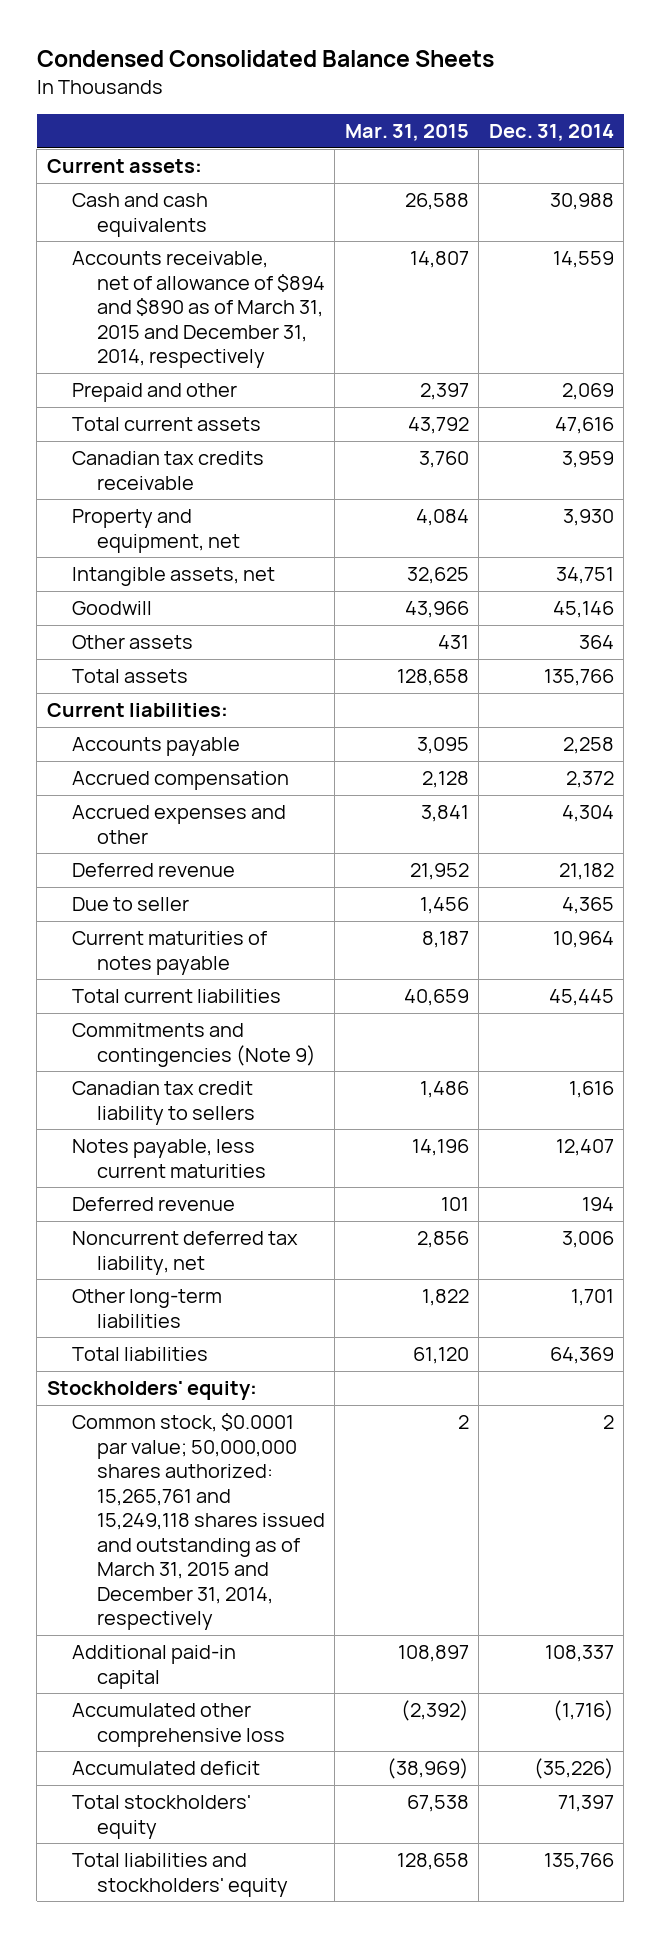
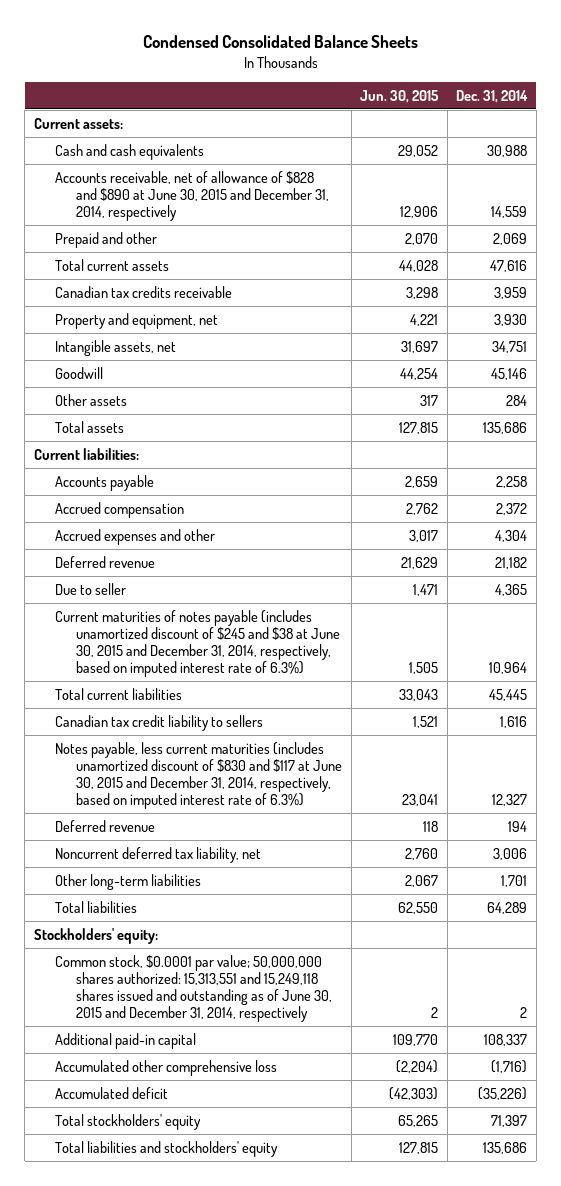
- | Mar. 31, 2015 | Dec. 31, 2014
+ | Jun. 30, 2015 | Dec. 31, 2014
- Accounts receivable, net of allowance of $894 and $890 as of March 31, 2015 and December 31, 2014, respectively | 14,807 | 14,559
+ Accounts receivable, net of allowance of $828 and $890 at June 30, 2015 and December 31, 2014, respectively | 12,906 | 14,559
- Other assets | 431 | 364
- Total assets | 128,658 | 135,766
+ Other assets | 317 | 284
+ Total assets | 127,815 | 135,686
- Current maturities of notes payable | 8,187 | 10,964
+ Current maturities of notes payable (includes unamortized discount of $245 and $38 at June 30, 2015 and December 31, 2014, respectively, based on imputed interest rate of 6.3%) | 1,505 | 10,964
- Commitments and contingencies (Note 9)
- Notes payable, less current maturities | 14,196 | 12,407
+ Notes payable, less current maturities (includes unamortized discount of $830 and $117 at June 30, 2015 and December 31, 2014, respectively, based on imputed interest rate of 6.3%) | 23,041 | 12,327
- Total liabilities | 61,120 | 64,369
+ Total liabilities | 62,550 | 64,289
- Common stock, $0.0001 par value; 50,000,000 shares authorized: 15,265,761 and 15,249,118 shares issued and outstanding as of March 31, 2015 and December 31, 2014, respectively | 2 | 2
+ Common stock, $0.0001 par value; 50,000,000 shares authorized: 15,313,551 and 15,249,118 shares issued and outstanding as of June 30, 2015 and December 31, 2014, respectively | 2 | 2
- Total liabilities and stockholders' equity | 128,658 | 135,766
+ Total liabilities and stockholders' equity | 127,815 | 135,686

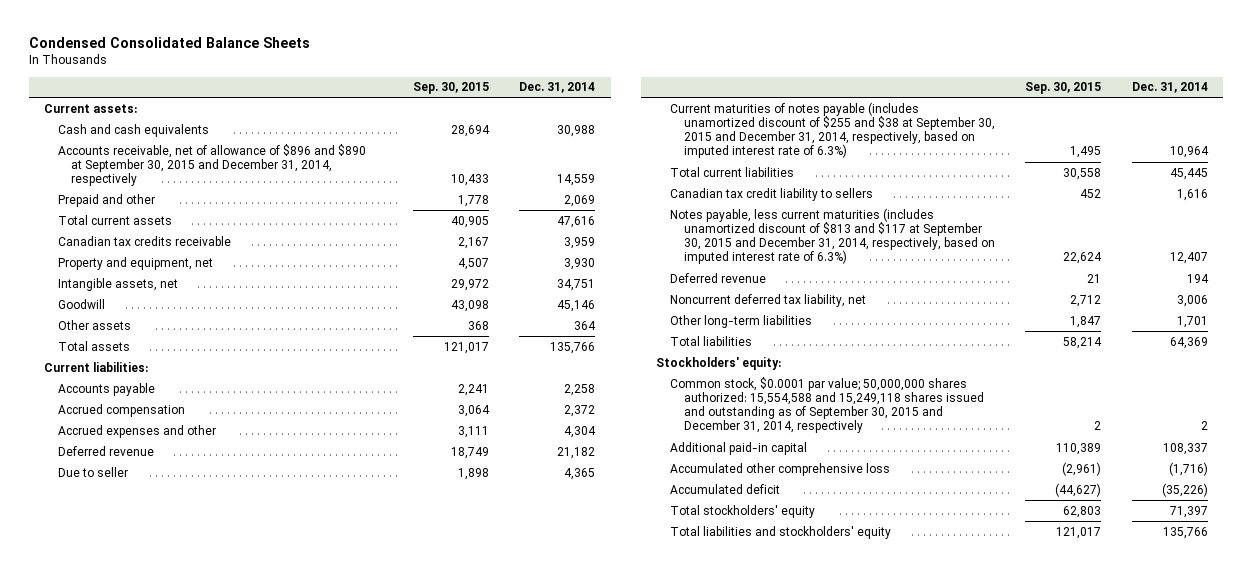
- | Jun. 30, 2015 | Dec. 31, 2014
+ | Sep. 30, 2015 | Dec. 31, 2014
- Accounts receivable, net of allowance of $828 and $890 at June 30, 2015 and December 31, 2014, respectively | 12,906 | 14,559
+ Accounts receivable, net of allowance of $896 and $890 at September 30, 2015 and December 31, 2014, respectively | 10,433 | 14,559
- Other assets | 317 | 284
- Total assets | 127,815 | 135,686
+ Other assets | 368 | 364
+ Total assets | 121,017 | 135,766
- Current maturities of notes payable (includes unamortized discount of $245 and $38 at June 30, 2015 and December 31, 2014, respectively, based on imputed interest rate of 6.3%) | 1,505 | 10,964
+ Current maturities of notes payable (includes unamortized discount of $255 and $38 at September 30, 2015 and December 31, 2014, respectively, based on imputed interest rate of 6.3%) | 1,495 | 10,964
- Notes payable, less current maturities (includes unamortized discount of $830 and $117 at June 30, 2015 and December 31, 2014, respectively, based on imputed interest rate of 6.3%) | 23,041 | 12,327
+ Notes payable, less current maturities (includes unamortized discount of $813 and $117 at September 30, 2015 and December 31, 2014, respectively, based on imputed interest rate of 6.3%) | 22,624 | 12,407
- Total liabilities | 62,550 | 64,289
+ Total liabilities | 58,214 | 64,369
- Common stock, $0.0001 par value; 50,000,000 shares authorized: 15,313,551 and 15,249,118 shares issued and outstanding as of June 30, 2015 and December 31, 2014, respectively | 2 | 2
+ Common stock, $0.0001 par value; 50,000,000 shares authorized: 15,554,588 and 15,249,118 shares issued and outstanding as of September 30, 2015 and December 31, 2014, respectively | 2 | 2
- Total liabilities and stockholders' equity | 127,815 | 135,686
+ Total liabilities and stockholders' equity | 121,017 | 135,766

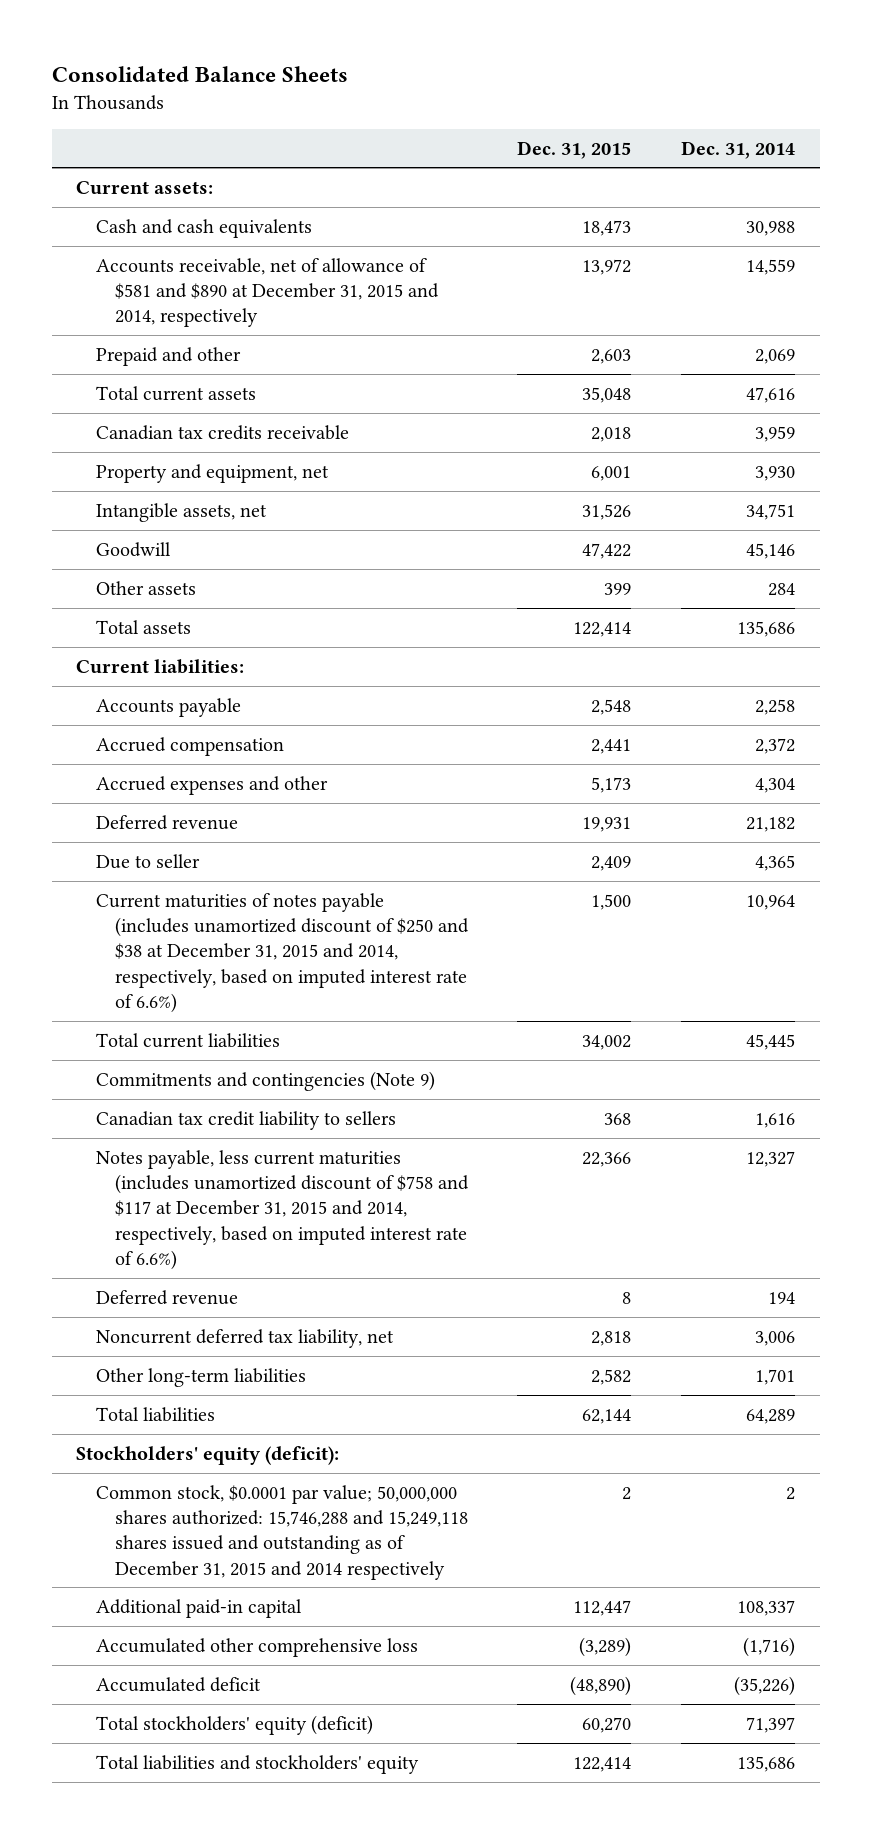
- Condensed Consolidated Balance Sheets
+ Consolidated Balance Sheets
- | Sep. 30, 2015 | Dec. 31, 2014
+ | Dec. 31, 2015 | Dec. 31, 2014
- Accounts receivable, net of allowance of $896 and $890 at September 30, 2015 and December 31, 2014, respectively | 10,433 | 14,559
+ Accounts receivable, net of allowance of $581 and $890 at December 31, 2015 and 2014, respectively | 13,972 | 14,559
- Other assets | 368 | 364
- Total assets | 121,017 | 135,766
+ Other assets | 399 | 284
+ Total assets | 122,414 | 135,686
- Current maturities of notes payable (includes unamortized discount of $255 and $38 at September 30, 2015 and December 31, 2014, respectively, based on imputed interest rate of 6.3%) | 1,495 | 10,964
+ Current maturities of notes payable (includes unamortized discount of $250 and $38 at December 31, 2015 and 2014, respectively, based on imputed interest rate of 6.6%) | 1,500 | 10,964
+ Commitments and contingencies (Note 9)
- Notes payable, less current maturities (includes unamortized discount of $813 and $117 at September 30, 2015 and December 31, 2014, respectively, based on imputed interest rate of 6.3%) | 22,624 | 12,407
+ Notes payable, less current maturities (includes unamortized discount of $758 and $117 at December 31, 2015 and 2014, respectively, based on imputed interest rate of 6.6%) | 22,366 | 12,327
- Total liabilities | 58,214 | 64,369
- Stockholders' equity:
- Common stock, $0.0001 par value; 50,000,000 shares authorized: 15,554,588 and 15,249,118 shares issued and outstanding as of September 30, 2015 and December 31, 2014, respectively | 2 | 2
+ Total liabilities | 62,144 | 64,289
+ Stockholders' equity (deficit):
+ Common stock, $0.0001 par value; 50,000,000 shares authorized: 15,746,288 and 15,249,118 shares issued and outstanding as of December 31, 2015 and 2014 respectively | 2 | 2
- Total stockholders' equity | 62,803 | 71,397
- Total liabilities and stockholders' equity | 121,017 | 135,766
+ Total stockholders' equity (deficit) | 60,270 | 71,397
+ Total liabilities and stockholders' equity | 122,414 | 135,686

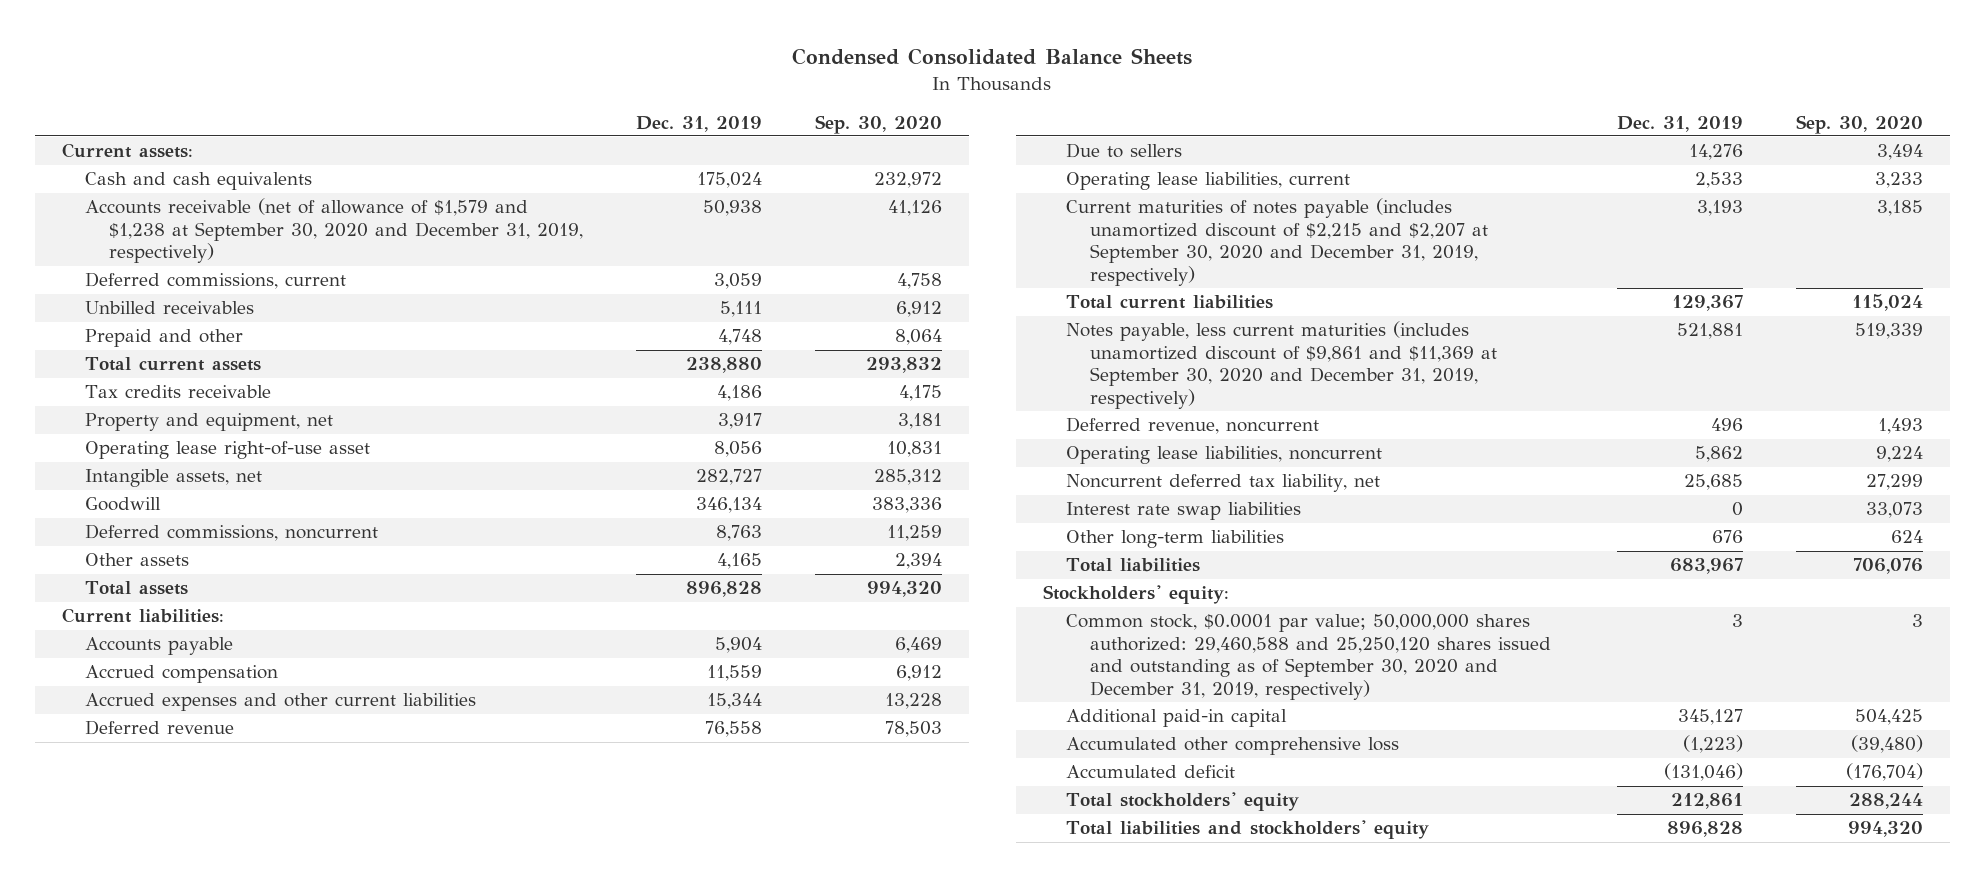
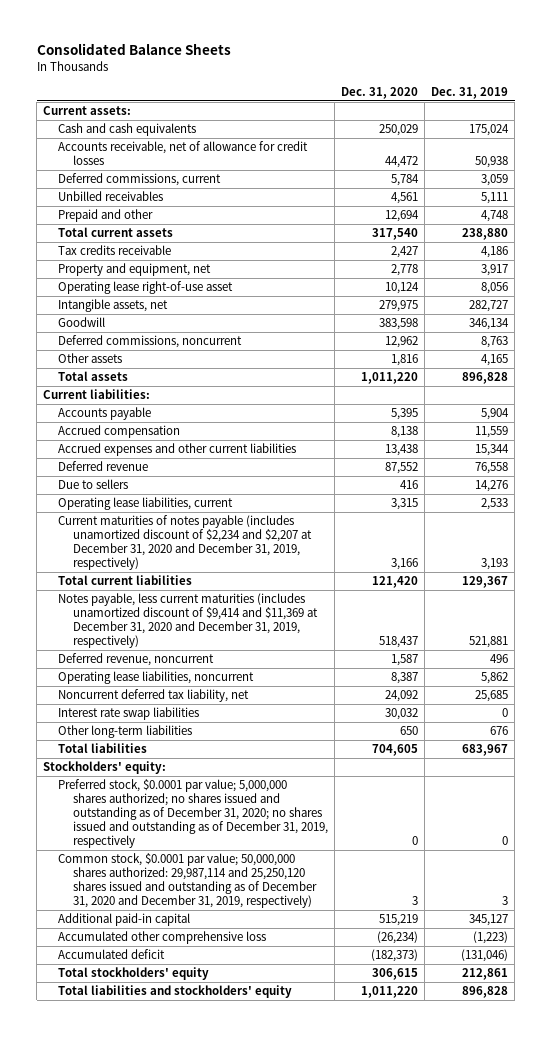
- Condensed Consolidated Balance Sheets
+ Consolidated Balance Sheets
- | Dec. 31, 2019 | Sep. 30, 2020
+ | Dec. 31, 2020 | Dec. 31, 2019
- Accounts receivable (net of allowance of $1,579 and $1,238 at September 30, 2020 and December 31, 2019, respectively) | 50,938 | 41,126
+ Accounts receivable, net of allowance for credit losses | 44,472 | 50,938
- Current maturities of notes payable (includes unamortized discount of $2,215 and $2,207 at September 30, 2020 and December 31, 2019, respectively) | 3,193 | 3,185
+ Current maturities of notes payable (includes unamortized discount of $2,234 and $2,207 at December 31, 2020 and December 31, 2019, respectively) | 3,166 | 3,193
- Notes payable, less current maturities (includes unamortized discount of $9,861 and $11,369 at September 30, 2020 and December 31, 2019, respectively) | 521,881 | 519,339
+ Notes payable, less current maturities (includes unamortized discount of $9,414 and $11,369 at December 31, 2020 and December 31, 2019, respectively) | 518,437 | 521,881
- Common stock, $0.0001 par value; 50,000,000 shares authorized: 29,460,588 and 25,250,120 shares issued and outstanding as of September 30, 2020 and December 31, 2019, respectively) | 3 | 3
+ Preferred stock, $0.0001 par value; 5,000,000 shares authorized; no shares issued and outstanding as of December 31, 2020; no shares issued and outstanding as of December 31, 2019, respectively | 0 | 0
+ Common stock, $0.0001 par value; 50,000,000 shares authorized: 29,987,114 and 25,250,120 shares issued and outstanding as of December 31, 2020 and December 31, 2019, respectively) | 3 | 3

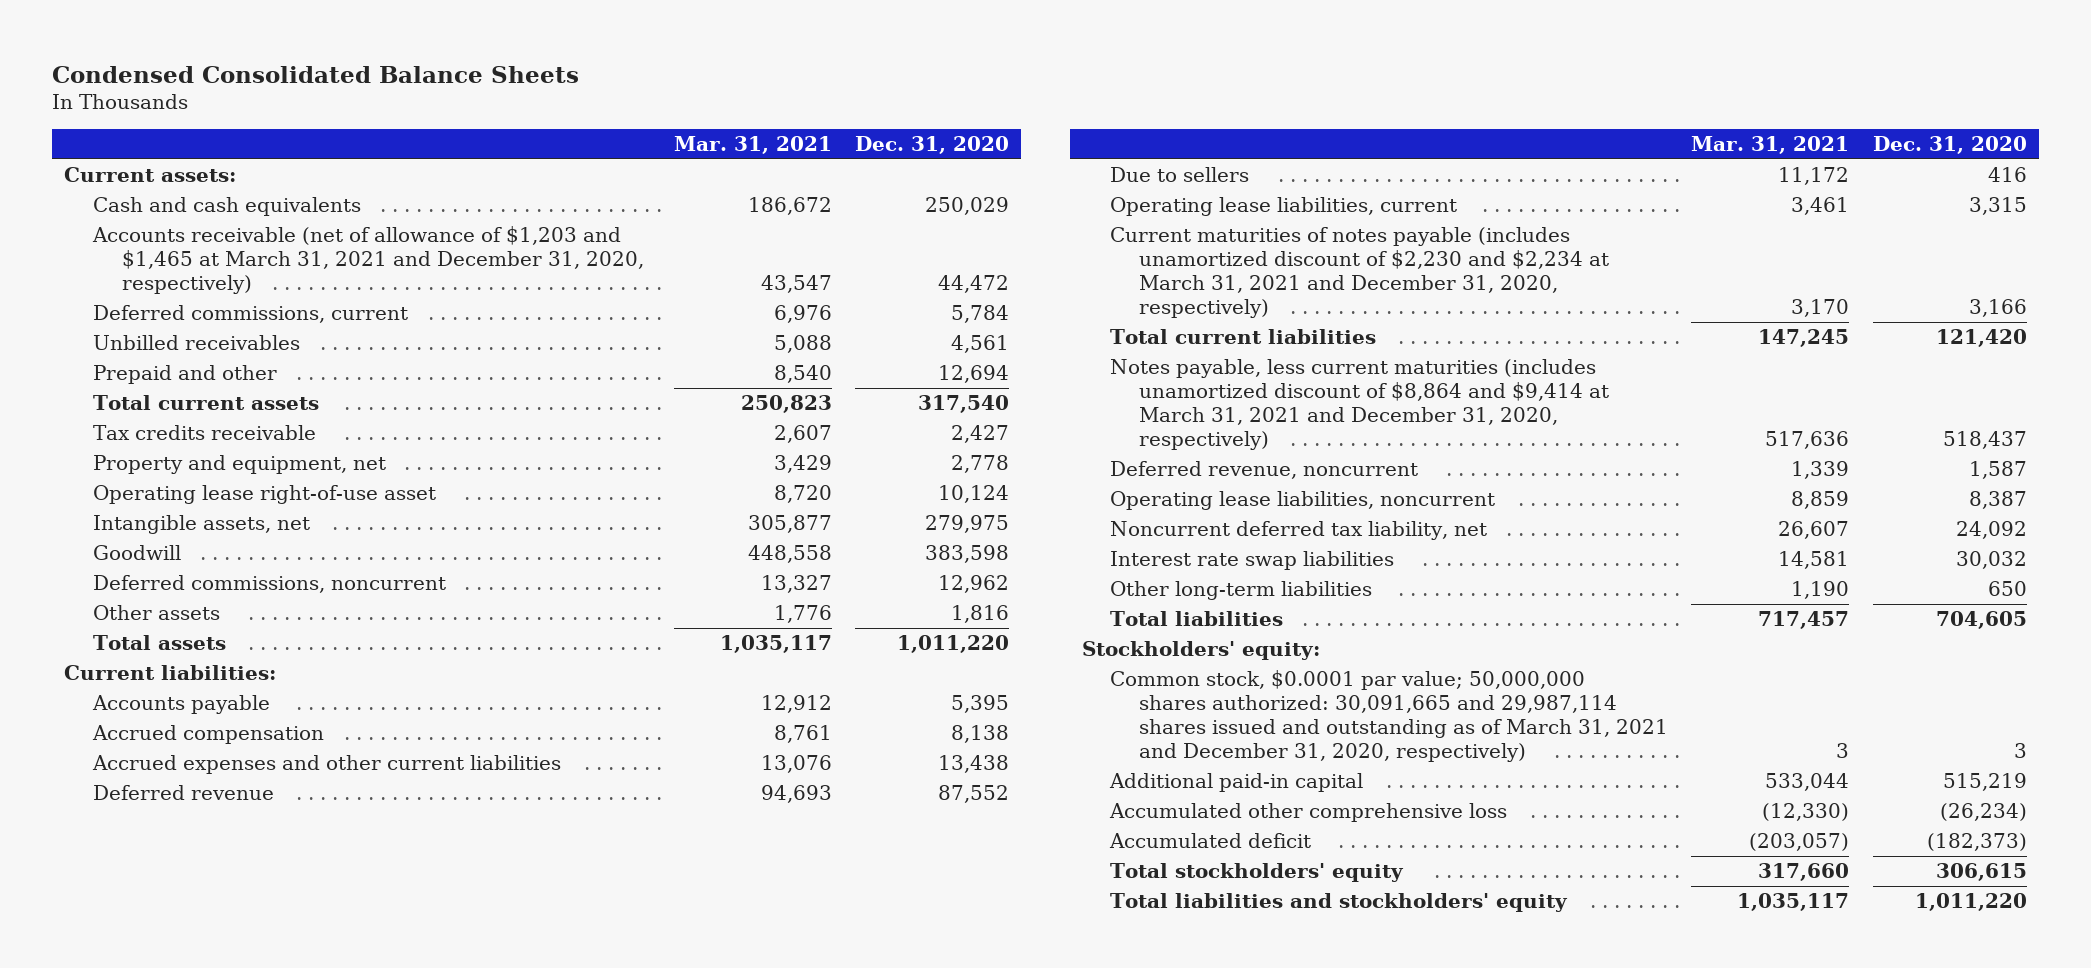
- Consolidated Balance Sheets
+ Condensed Consolidated Balance Sheets
- | Dec. 31, 2020 | Dec. 31, 2019
+ | Mar. 31, 2021 | Dec. 31, 2020
- Accounts receivable, net of allowance for credit losses | 44,472 | 50,938
+ Accounts receivable (net of allowance of $1,203 and $1,465 at March 31, 2021 and December 31, 2020, respectively) | 43,547 | 44,472
- Current maturities of notes payable (includes unamortized discount of $2,234 and $2,207 at December 31, 2020 and December 31, 2019, respectively) | 3,166 | 3,193
+ Current maturities of notes payable (includes unamortized discount of $2,230 and $2,234 at March 31, 2021 and December 31, 2020, respectively) | 3,170 | 3,166
- Notes payable, less current maturities (includes unamortized discount of $9,414 and $11,369 at December 31, 2020 and December 31, 2019, respectively) | 518,437 | 521,881
+ Notes payable, less current maturities (includes unamortized discount of $8,864 and $9,414 at March 31, 2021 and December 31, 2020, respectively) | 517,636 | 518,437
- Preferred stock, $0.0001 par value; 5,000,000 shares authorized; no shares issued and outstanding as of December 31, 2020; no shares issued and outstanding as of December 31, 2019, respectively | 0 | 0
- Common stock, $0.0001 par value; 50,000,000 shares authorized: 29,987,114 and 25,250,120 shares issued and outstanding as of December 31, 2020 and December 31, 2019, respectively) | 3 | 3
+ Common stock, $0.0001 par value; 50,000,000 shares authorized: 30,091,665 and 29,987,114 shares issued and outstanding as of March 31, 2021 and December 31, 2020, respectively) | 3 | 3

